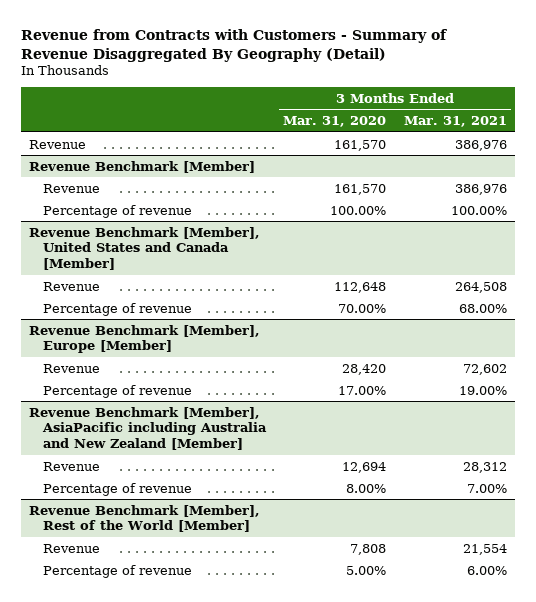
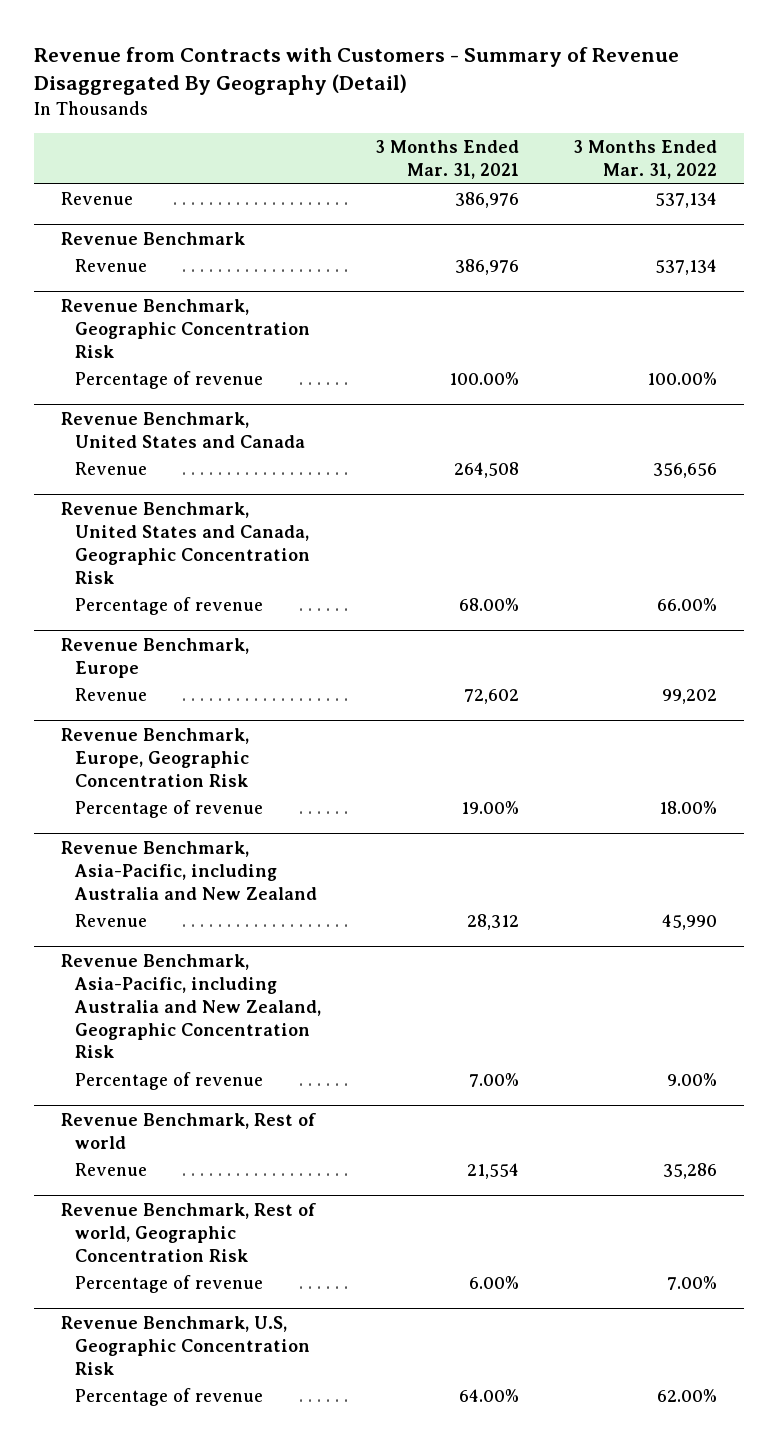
- | 3 Months Ended Mar. 31, 2020 | 3 Months Ended Mar. 31, 2021
+ | 3 Months Ended Mar. 31, 2021 | 3 Months Ended Mar. 31, 2022
- Revenue Benchmark [Member]
+ Revenue Benchmark
+ Revenue Benchmark, Geographic Concentration Risk
- Revenue Benchmark [Member], United States and Canada [Member]
+ Revenue Benchmark, United States and Canada
+ Revenue Benchmark, United States and Canada, Geographic Concentration Risk
- Revenue Benchmark [Member], Europe [Member]
+ Revenue Benchmark, Europe
+ Revenue Benchmark, Europe, Geographic Concentration Risk
- Revenue Benchmark [Member], AsiaPacific including Australia and New Zealand [Member]
+ Revenue Benchmark, Asia-Pacific, including Australia and New Zealand
+ Revenue Benchmark, Asia-Pacific, including Australia and New Zealand, Geographic Concentration Risk
- Revenue Benchmark [Member], Rest of the World [Member]
+ Revenue Benchmark, Rest of world
+ Revenue Benchmark, Rest of world, Geographic Concentration Risk
+ Revenue Benchmark, U.S, Geographic Concentration Risk
+ Percentage of revenue | 64.00% | 62.00%

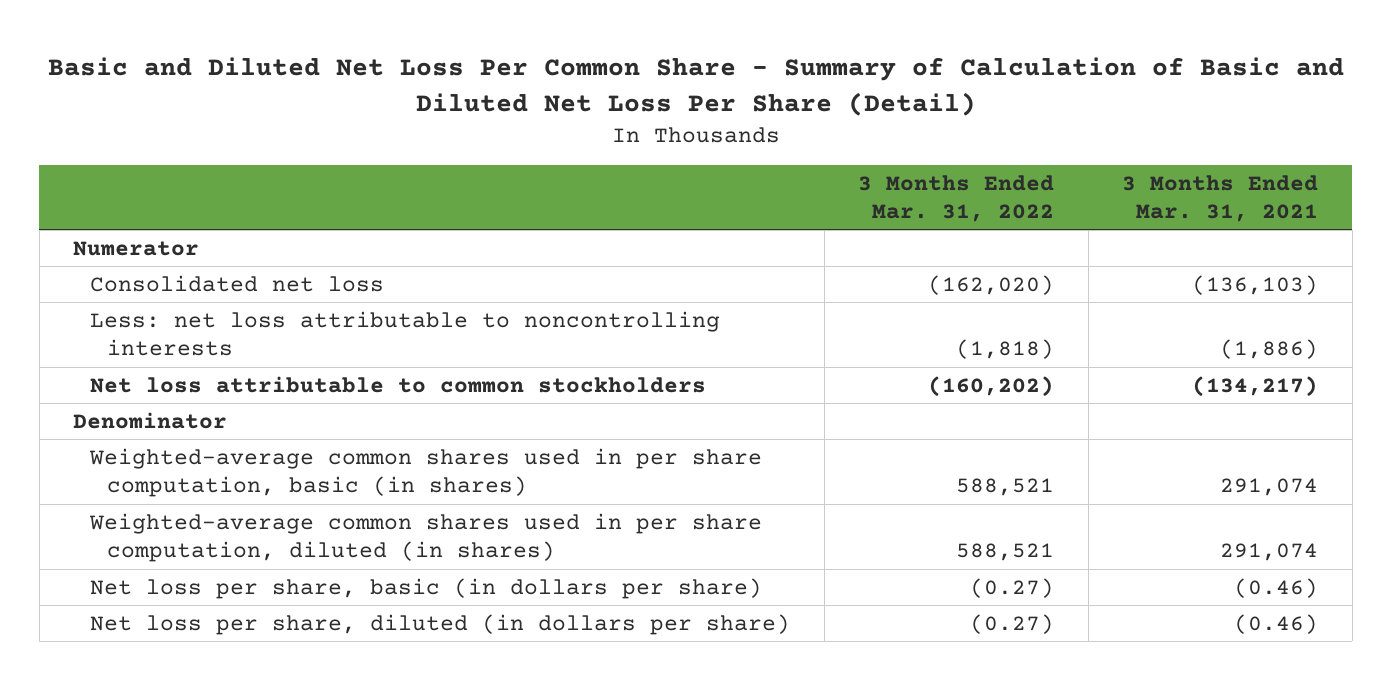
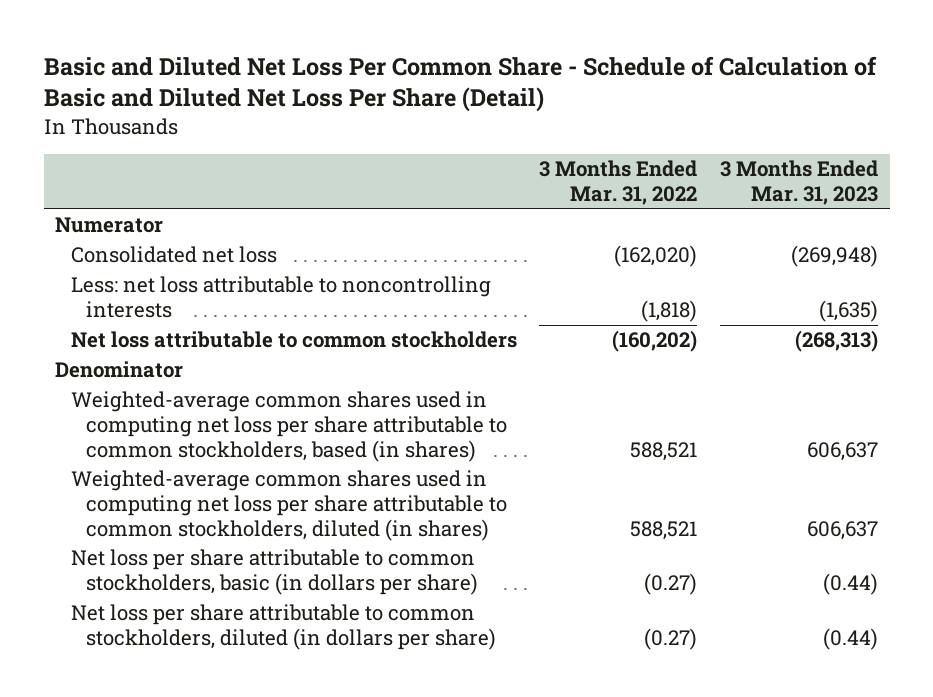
- Basic and Diluted Net Loss Per Common Share - Summary of Calculation of Basic and Diluted Net Loss Per Share (Detail)
+ Basic and Diluted Net Loss Per Common Share - Schedule of Calculation of Basic and Diluted Net Loss Per Share (Detail)
- | 3 Months Ended Mar. 31, 2022 | 3 Months Ended Mar. 31, 2021
+ | 3 Months Ended Mar. 31, 2022 | 3 Months Ended Mar. 31, 2023
- Weighted-average common shares used in per share computation, basic (in shares) | 588,521 | 291,074
- Weighted-average common shares used in per share computation, diluted (in shares) | 588,521 | 291,074
- Net loss per share, basic (in dollars per share) | (0.27) | (0.46)
- Net loss per share, diluted (in dollars per share) | (0.27) | (0.46)
+ Weighted-average common shares used in computing net loss per share attributable to common stockholders, based (in shares) | 588,521 | 606,637
+ Weighted-average common shares used in computing net loss per share attributable to common stockholders, diluted (in shares) | 588,521 | 606,637
+ Net loss per share attributable to common stockholders, basic (in dollars per share) | (0.27) | (0.44)
+ Net loss per share attributable to common stockholders, diluted (in dollars per share) | (0.27) | (0.44)

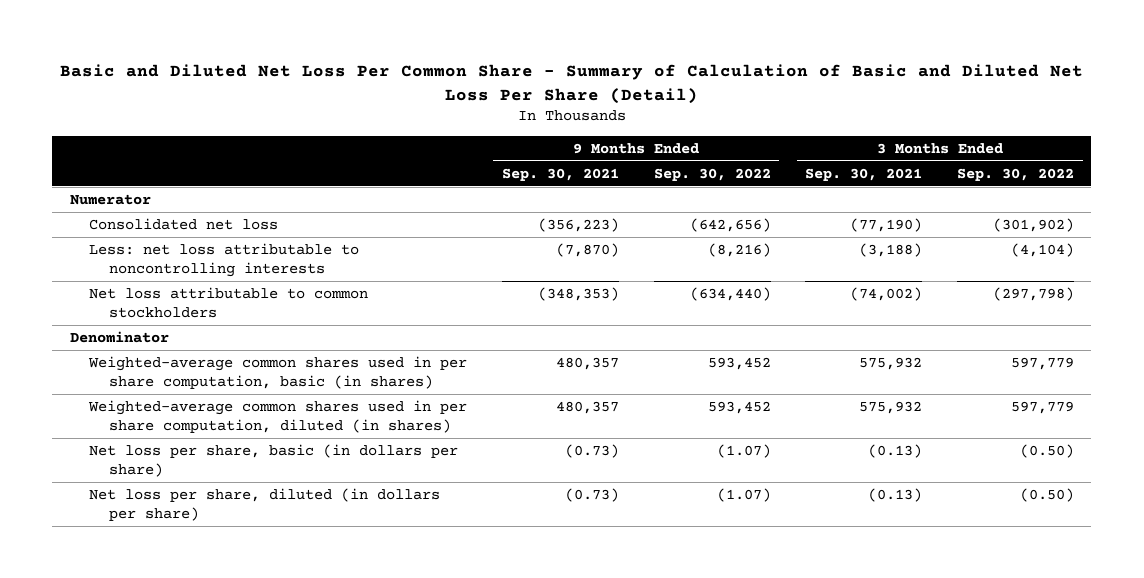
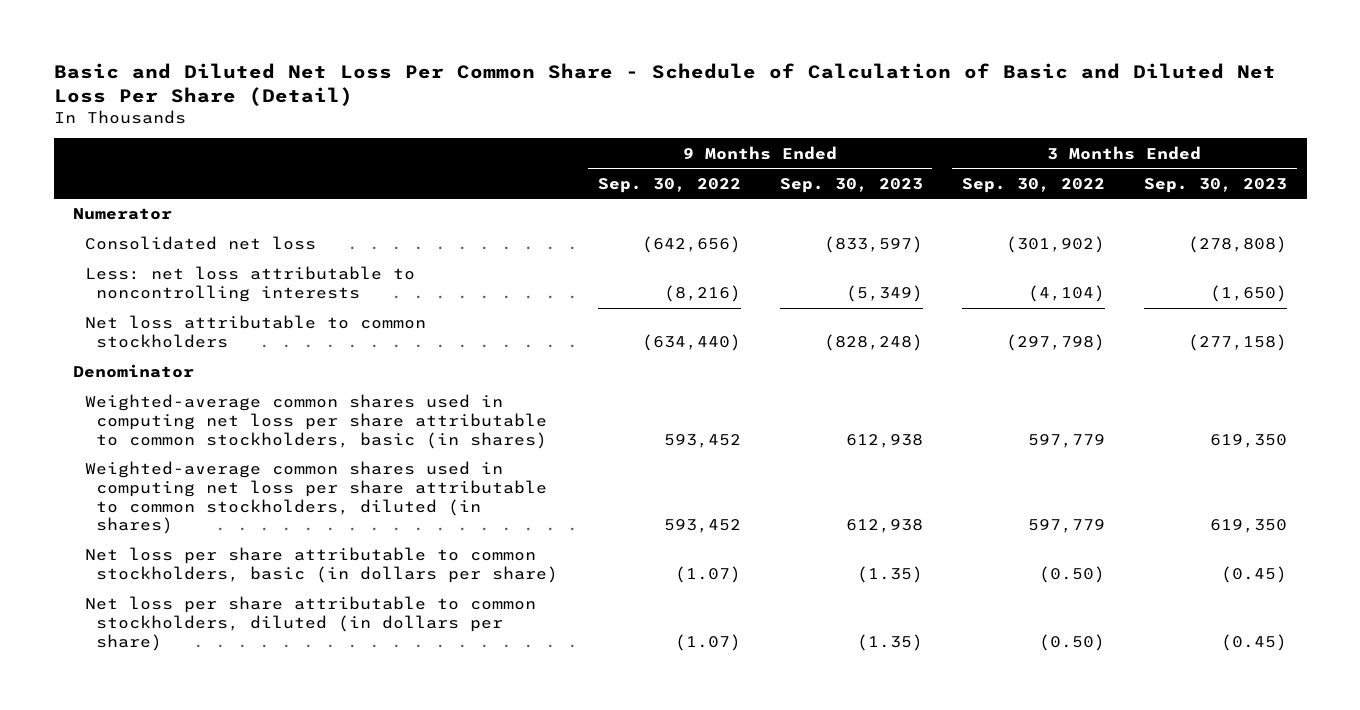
- Basic and Diluted Net Loss Per Common Share - Summary of Calculation of Basic and Diluted Net Loss Per Share (Detail)
+ Basic and Diluted Net Loss Per Common Share - Schedule of Calculation of Basic and Diluted Net Loss Per Share (Detail)
- | 9 Months Ended Sep. 30, 2021 | 9 Months Ended Sep. 30, 2022 | 3 Months Ended Sep. 30, 2021 | 3 Months Ended Sep. 30, 2022
+ | 9 Months Ended Sep. 30, 2022 | 9 Months Ended Sep. 30, 2023 | 3 Months Ended Sep. 30, 2022 | 3 Months Ended Sep. 30, 2023
- Weighted-average common shares used in per share computation, basic (in shares) | 480,357 | 593,452 | 575,932 | 597,779
- Weighted-average common shares used in per share computation, diluted (in shares) | 480,357 | 593,452 | 575,932 | 597,779
- Net loss per share, basic (in dollars per share) | (0.73) | (1.07) | (0.13) | (0.50)
- Net loss per share, diluted (in dollars per share) | (0.73) | (1.07) | (0.13) | (0.50)
+ Weighted-average common shares used in computing net loss per share attributable to common stockholders, basic (in shares) | 593,452 | 612,938 | 597,779 | 619,350
+ Weighted-average common shares used in computing net loss per share attributable to common stockholders, diluted (in shares) | 593,452 | 612,938 | 597,779 | 619,350
+ Net loss per share attributable to common stockholders, basic (in dollars per share) | (1.07) | (1.35) | (0.50) | (0.45)
+ Net loss per share attributable to common stockholders, diluted (in dollars per share) | (1.07) | (1.35) | (0.50) | (0.45)

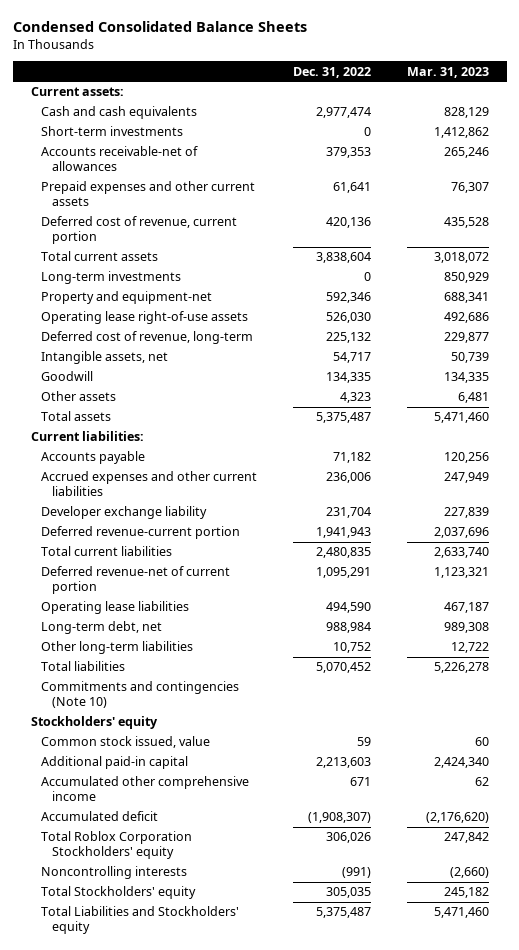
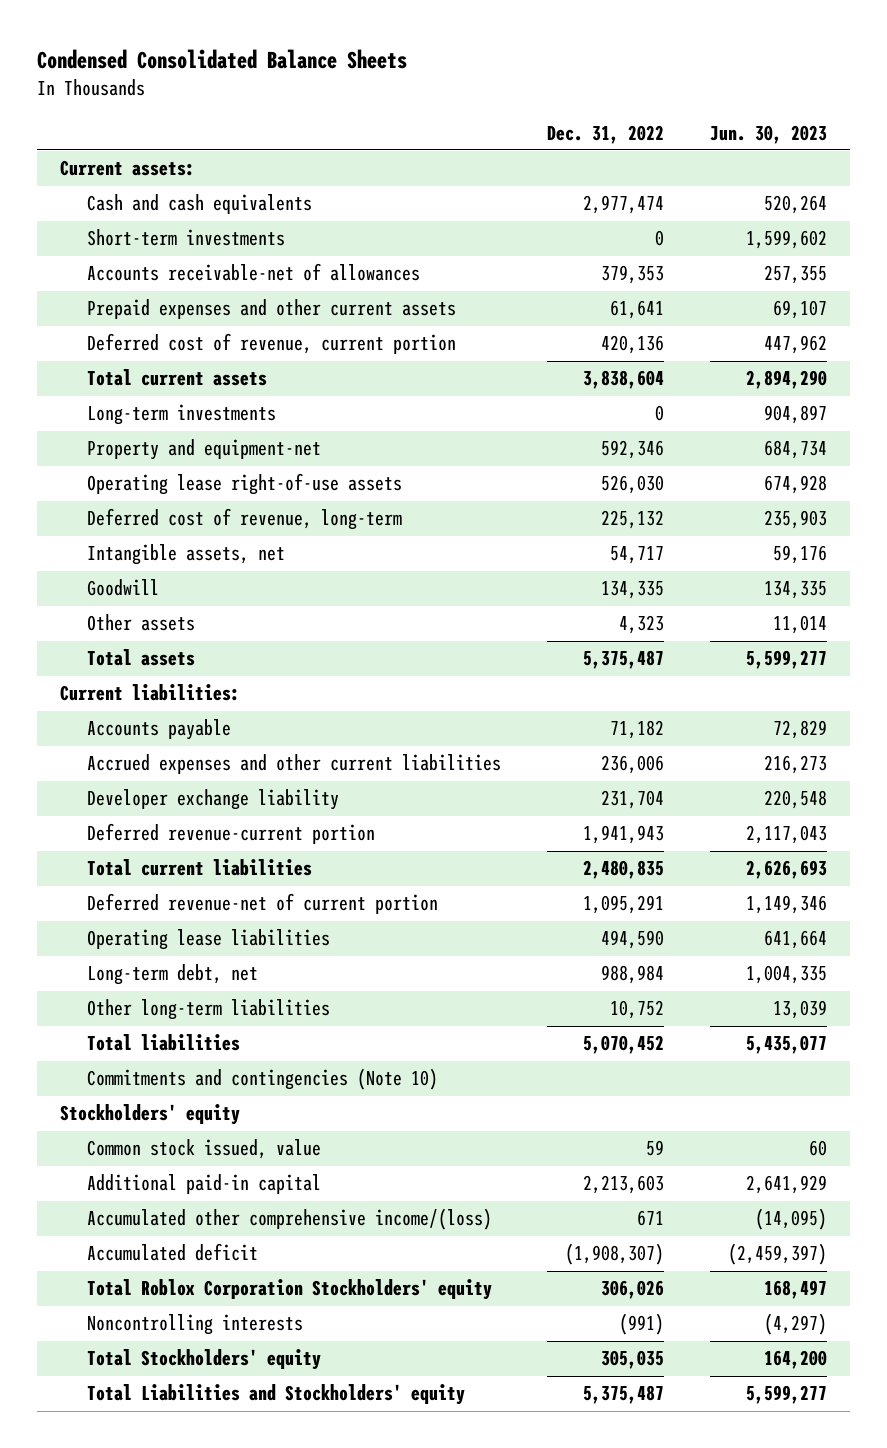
- | Dec. 31, 2022 | Mar. 31, 2023
+ | Dec. 31, 2022 | Jun. 30, 2023
- Accumulated other comprehensive income | 671 | 62
+ Accumulated other comprehensive income/(loss) | 671 | (14,095)

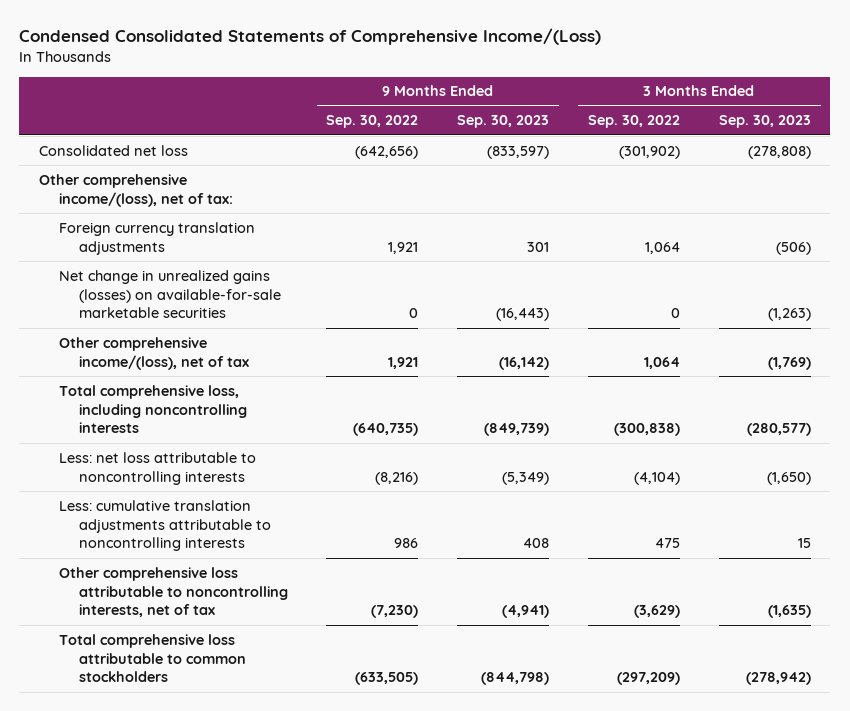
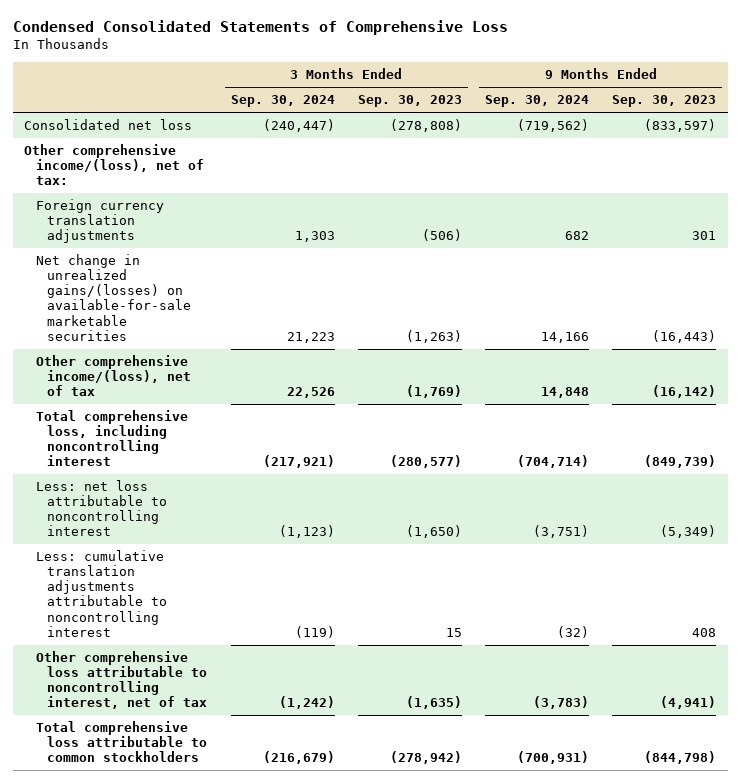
- Condensed Consolidated Statements of Comprehensive Income/(Loss)
+ Condensed Consolidated Statements of Comprehensive Loss
- | 9 Months Ended Sep. 30, 2022 | 9 Months Ended Sep. 30, 2023 | 3 Months Ended Sep. 30, 2022 | 3 Months Ended Sep. 30, 2023
+ | 3 Months Ended Sep. 30, 2024 | 3 Months Ended Sep. 30, 2023 | 9 Months Ended Sep. 30, 2024 | 9 Months Ended Sep. 30, 2023
- Net change in unrealized gains (losses) on available-for-sale marketable securities | 0 | (16,443) | 0 | (1,263)
+ Net change in unrealized gains/(losses) on available-for-sale marketable securities | 21,223 | (1,263) | 14,166 | (16,443)
- Total comprehensive loss, including noncontrolling interests | (640,735) | (849,739) | (300,838) | (280,577)
- Less: net loss attributable to noncontrolling interests | (8,216) | (5,349) | (4,104) | (1,650)
- Less: cumulative translation adjustments attributable to noncontrolling interests | 986 | 408 | 475 | 15
- Other comprehensive loss attributable to noncontrolling interests, net of tax | (7,230) | (4,941) | (3,629) | (1,635)
+ Total comprehensive loss, including noncontrolling interest | (217,921) | (280,577) | (704,714) | (849,739)
+ Less: net loss attributable to noncontrolling interest | (1,123) | (1,650) | (3,751) | (5,349)
+ Less: cumulative translation adjustments attributable to noncontrolling interest | (119) | 15 | (32) | 408
+ Other comprehensive loss attributable to noncontrolling interest, net of tax | (1,242) | (1,635) | (3,783) | (4,941)

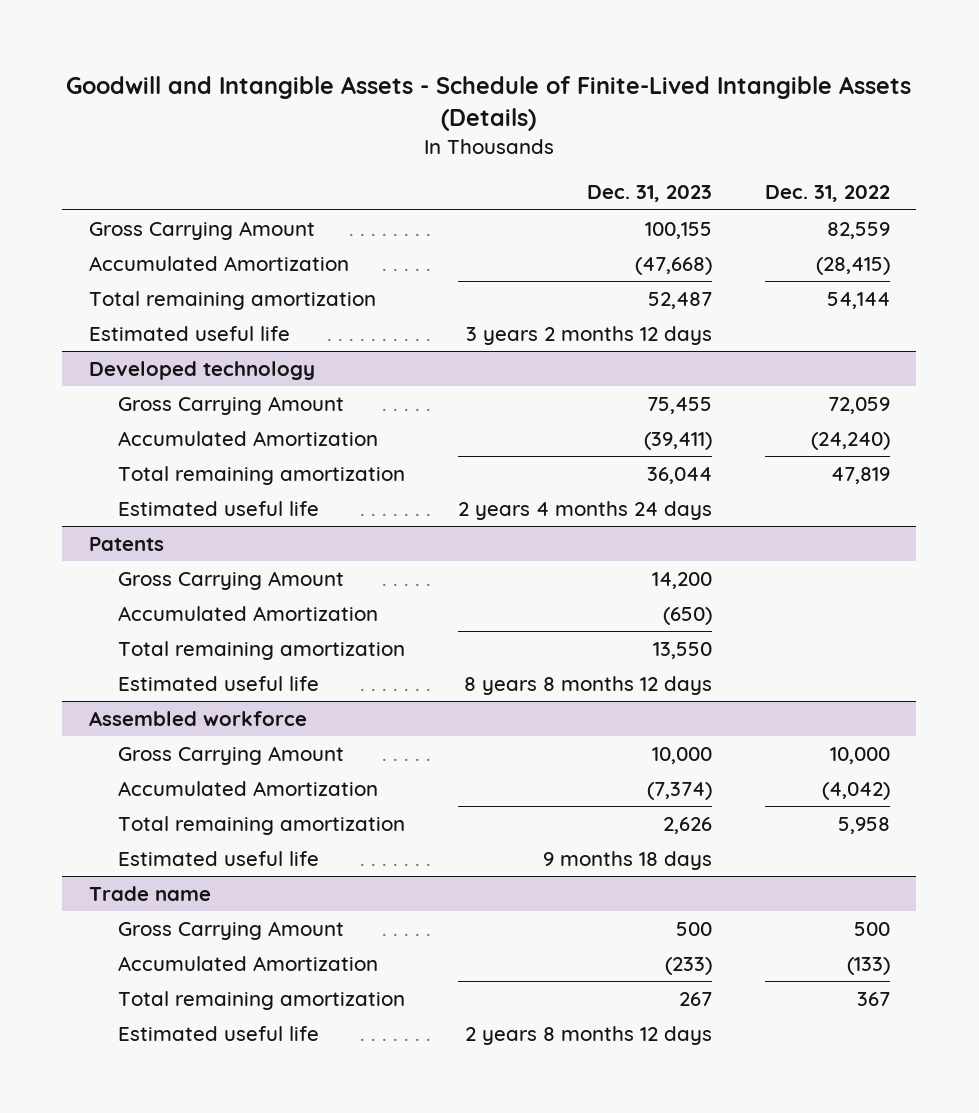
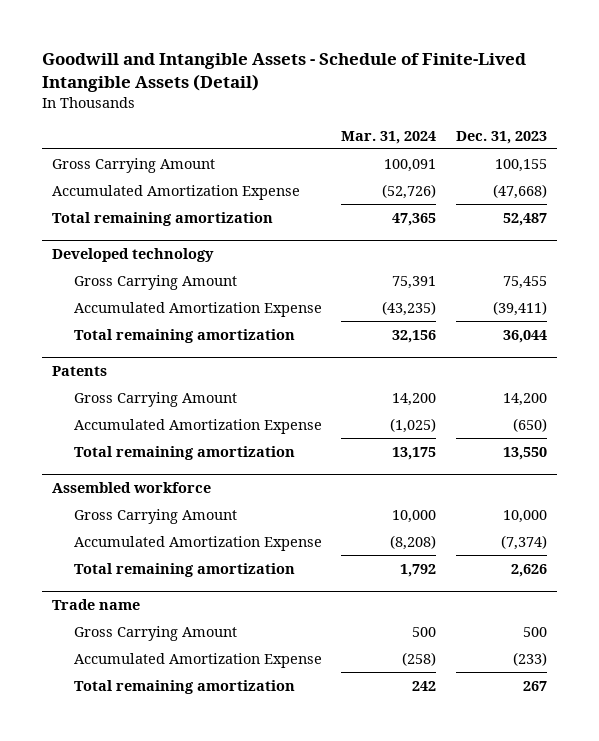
- Goodwill and Intangible Assets - Schedule of Finite-Lived Intangible Assets (Details)
+ Goodwill and Intangible Assets - Schedule of Finite-Lived Intangible Assets (Detail)
- | Dec. 31, 2023 | Dec. 31, 2022
+ | Mar. 31, 2024 | Dec. 31, 2023
- Accumulated Amortization | (47,668) | (28,415)
+ Accumulated Amortization Expense | (52,726) | (47,668)
- Estimated useful life | 3 years 2 months 12 days |
@ Developed technology
- Accumulated Amortization | (39,411) | (24,240)
+ Accumulated Amortization Expense | (43,235) | (39,411)
- Estimated useful life | 2 years 4 months 24 days |
@ Patents
- Accumulated Amortization | (650) |
+ Accumulated Amortization Expense | (1,025) | (650)
- Estimated useful life | 8 years 8 months 12 days |
@ Assembled workforce
- Accumulated Amortization | (7,374) | (4,042)
+ Accumulated Amortization Expense | (8,208) | (7,374)
- Estimated useful life | 9 months 18 days |
@ Trade name
- Accumulated Amortization | (233) | (133)
+ Accumulated Amortization Expense | (258) | (233)
- Estimated useful life | 2 years 8 months 12 days |

